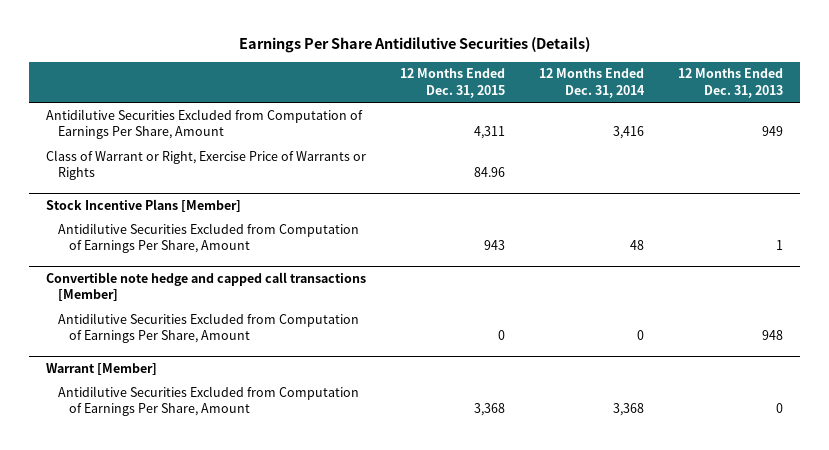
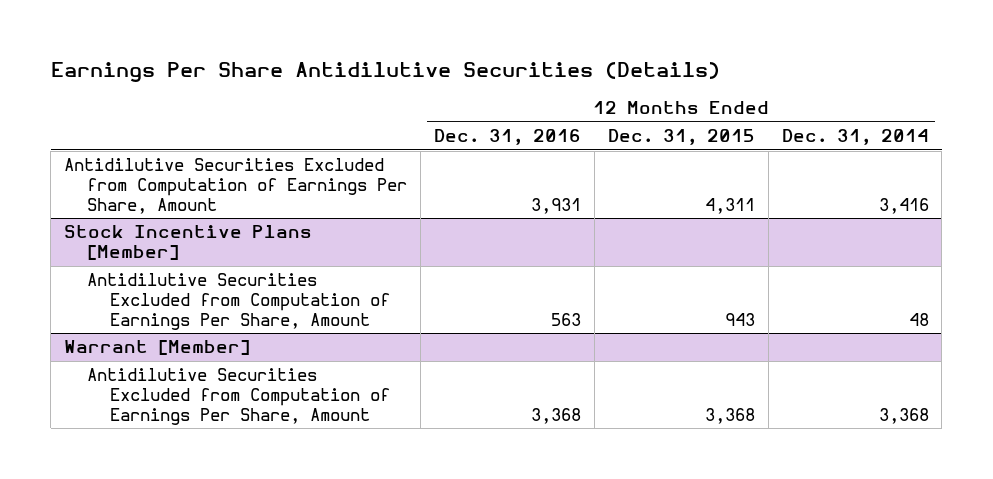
- | 12 Months Ended Dec. 31, 2015 | 12 Months Ended Dec. 31, 2014 | 12 Months Ended Dec. 31, 2013
+ | 12 Months Ended Dec. 31, 2016 | 12 Months Ended Dec. 31, 2015 | 12 Months Ended Dec. 31, 2014
- Class of Warrant or Right, Exercise Price of Warrants or Rights | 84.96 | |
- Convertible note hedge and capped call transactions [Member]
- Antidilutive Securities Excluded from Computation of Earnings Per Share, Amount | 0 | 0 | 948

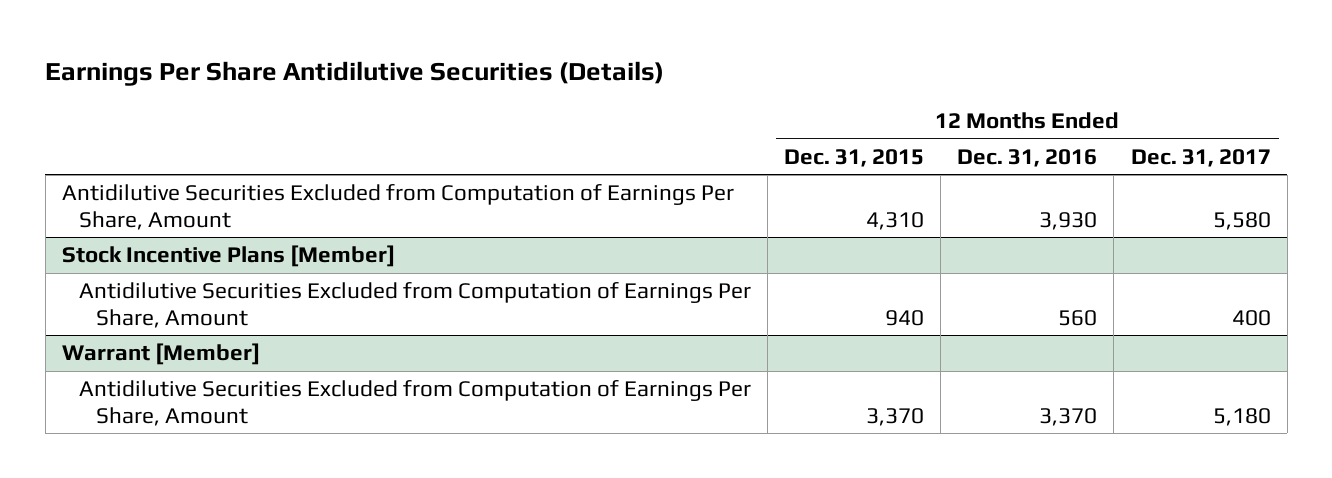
- | 12 Months Ended Dec. 31, 2016 | 12 Months Ended Dec. 31, 2015 | 12 Months Ended Dec. 31, 2014
+ | 12 Months Ended Dec. 31, 2015 | 12 Months Ended Dec. 31, 2016 | 12 Months Ended Dec. 31, 2017
- Antidilutive Securities Excluded from Computation of Earnings Per Share, Amount | 3,931 | 4,311 | 3,416
+ Antidilutive Securities Excluded from Computation of Earnings Per Share, Amount | 4,310 | 3,930 | 5,580
@ Stock Incentive Plans [Member]
- Antidilutive Securities Excluded from Computation of Earnings Per Share, Amount | 563 | 943 | 48
+ Antidilutive Securities Excluded from Computation of Earnings Per Share, Amount | 940 | 560 | 400
@ Warrant [Member]
- Antidilutive Securities Excluded from Computation of Earnings Per Share, Amount | 3,368 | 3,368 | 3,368
+ Antidilutive Securities Excluded from Computation of Earnings Per Share, Amount | 3,370 | 3,370 | 5,180

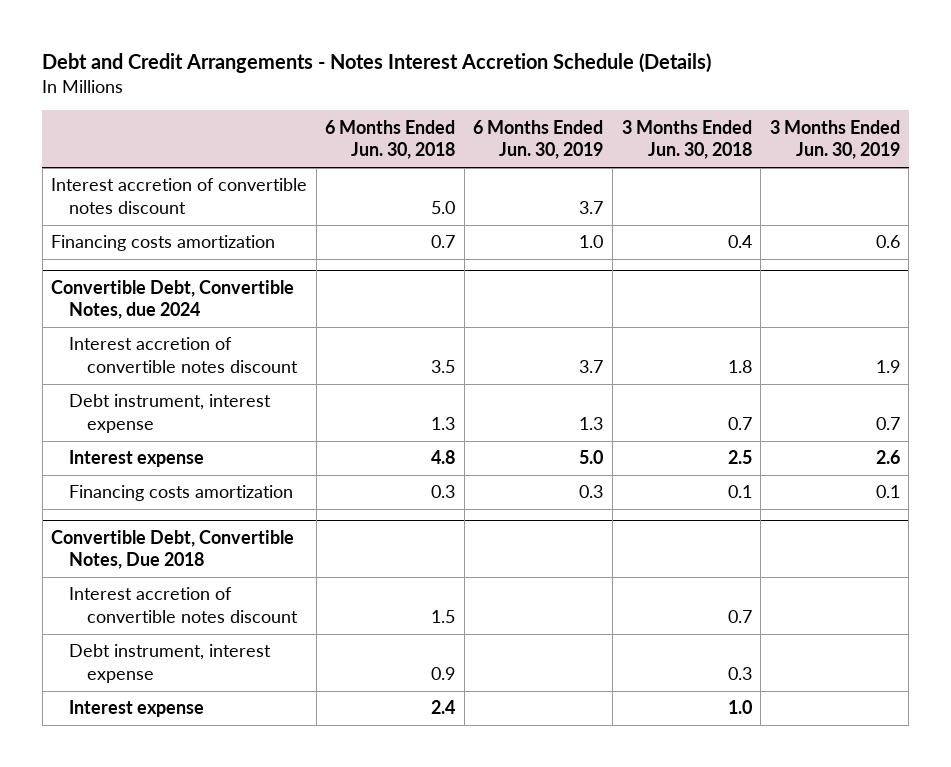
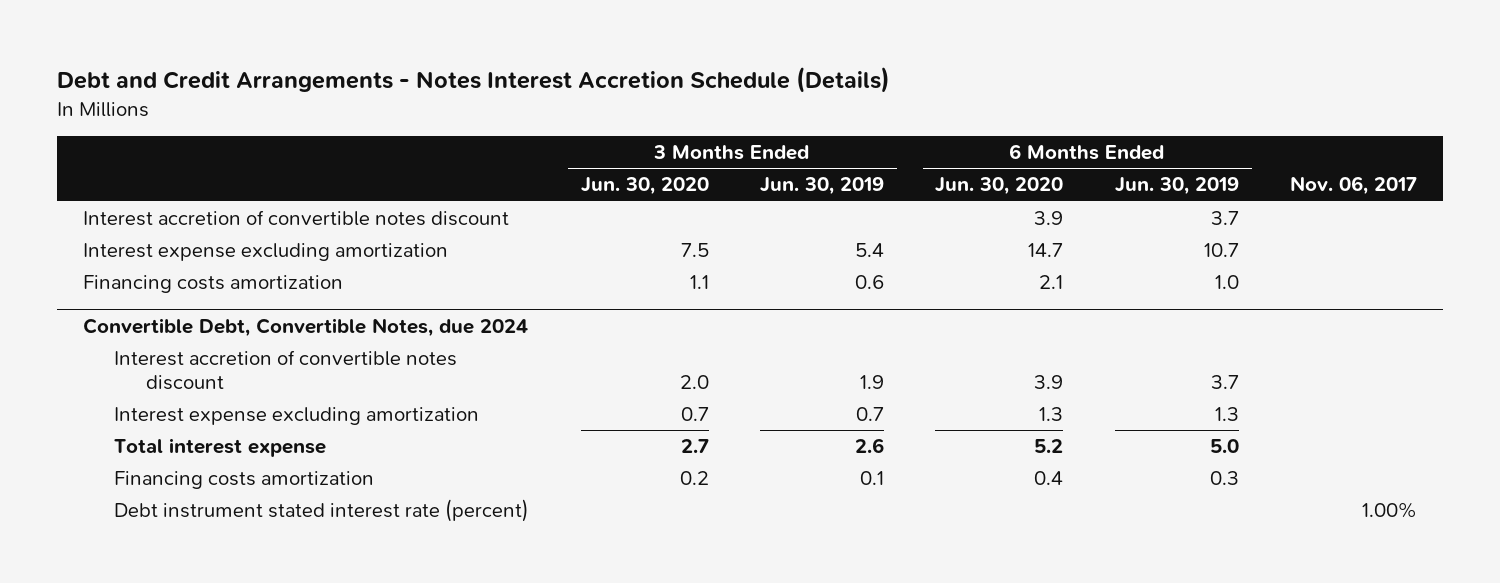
- | 6 Months Ended Jun. 30, 2018 | 6 Months Ended Jun. 30, 2019 | 3 Months Ended Jun. 30, 2018 | 3 Months Ended Jun. 30, 2019
+ | 3 Months Ended Jun. 30, 2020 | 3 Months Ended Jun. 30, 2019 | 6 Months Ended Jun. 30, 2020 | 6 Months Ended Jun. 30, 2019 | Nov. 06, 2017
+ Interest expense excluding amortization | 7.5 | 5.4 | 14.7 | 10.7 |
@ Convertible Debt, Convertible Notes, due 2024
- Debt instrument, interest expense | 1.3 | 1.3 | 0.7 | 0.7
- Interest expense | 4.8 | 5.0 | 2.5 | 2.6
+ Interest expense excluding amortization | 0.7 | 0.7 | 1.3 | 1.3 |
+ Total interest expense | 2.7 | 2.6 | 5.2 | 5.0 |
- Convertible Debt, Convertible Notes, Due 2018
- Interest accretion of convertible notes discount | 1.5 | | 0.7 |
- Debt instrument, interest expense | 0.9 | | 0.3 |
- Interest expense | 2.4 | | 1.0 |
@ Convertible Debt, Convertible Notes, due 2024
+ Debt instrument stated interest rate (percent) | | | | | 1.00%

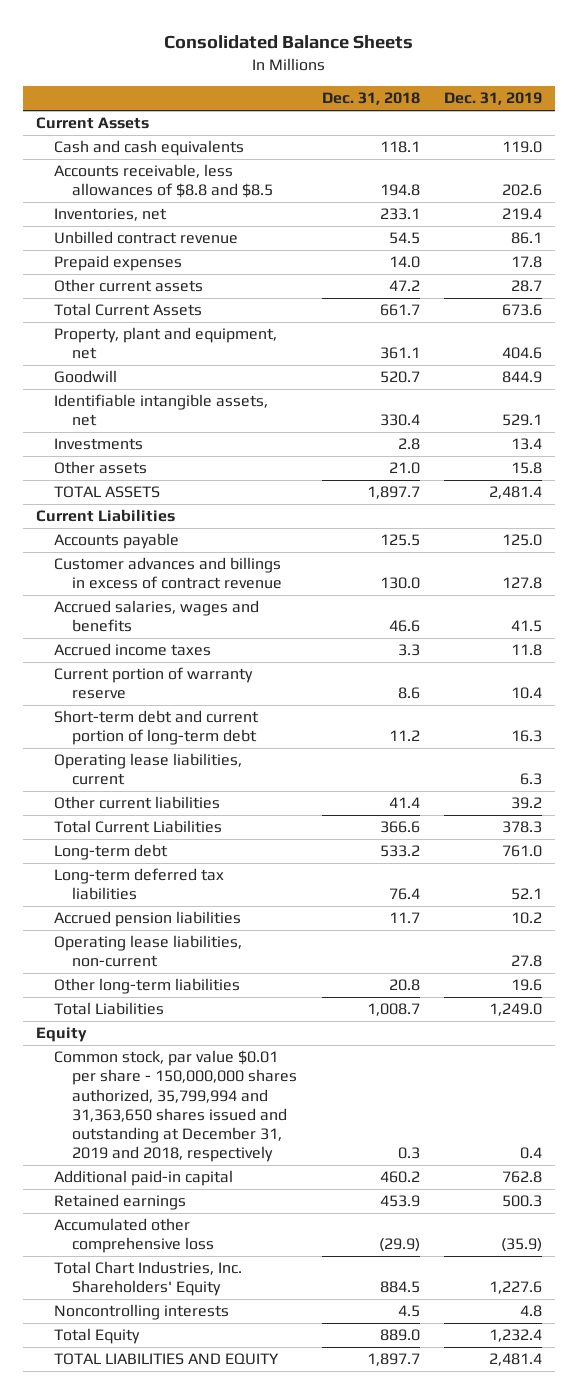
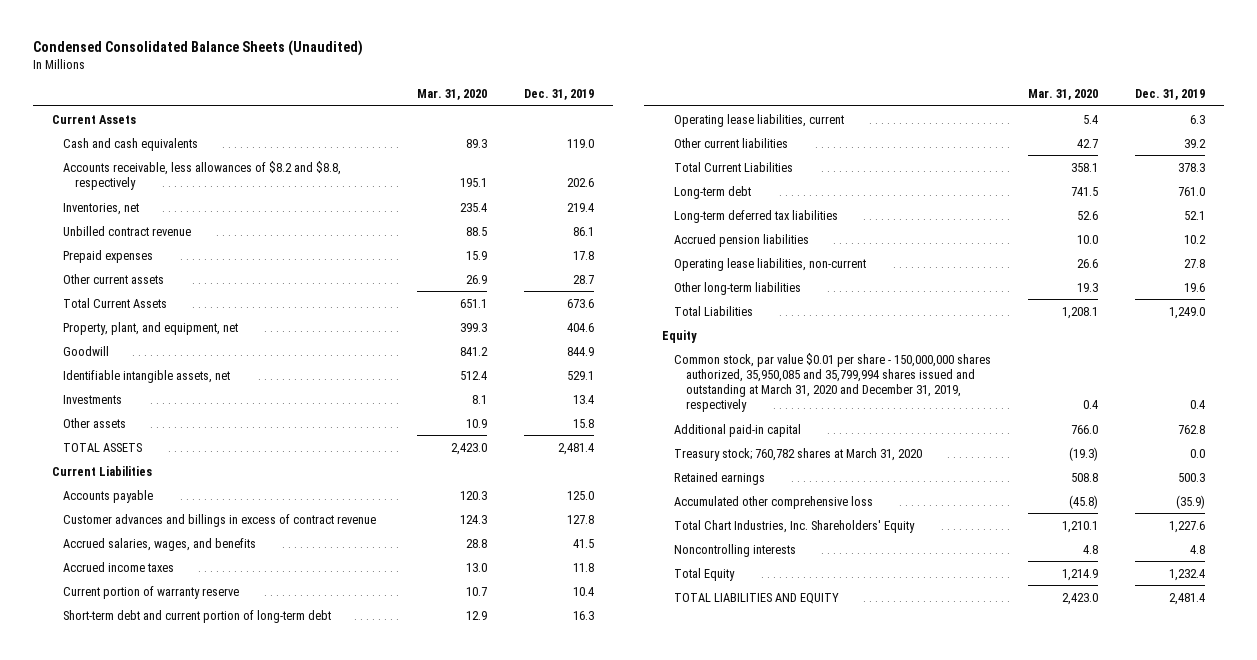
- Consolidated Balance Sheets
+ Condensed Consolidated Balance Sheets (Unaudited)
- | Dec. 31, 2018 | Dec. 31, 2019
+ | Mar. 31, 2020 | Dec. 31, 2019
- Accounts receivable, less allowances of $8.8 and $8.5 | 194.8 | 202.6
+ Accounts receivable, less allowances of $8.2 and $8.8, respectively | 195.1 | 202.6
- Property, plant and equipment, net | 361.1 | 404.6
+ Property, plant, and equipment, net | 399.3 | 404.6
- Accrued salaries, wages and benefits | 46.6 | 41.5
+ Accrued salaries, wages, and benefits | 28.8 | 41.5
- Common stock, par value $0.01 per share - 150,000,000 shares authorized, 35,799,994 and 31,363,650 shares issued and outstanding at December 31, 2019 and 2018, respectively | 0.3 | 0.4
+ Common stock, par value $0.01 per share - 150,000,000 shares authorized, 35,950,085 and 35,799,994 shares issued and outstanding at March 31, 2020 and December 31, 2019, respectively | 0.4 | 0.4
+ Treasury stock; 760,782 shares at March 31, 2020 | (19.3) | 0.0

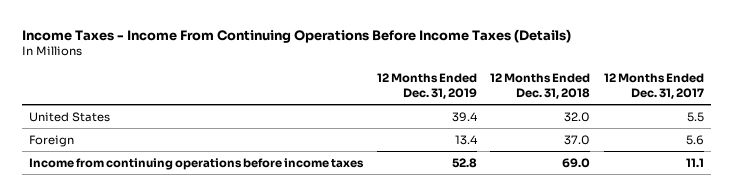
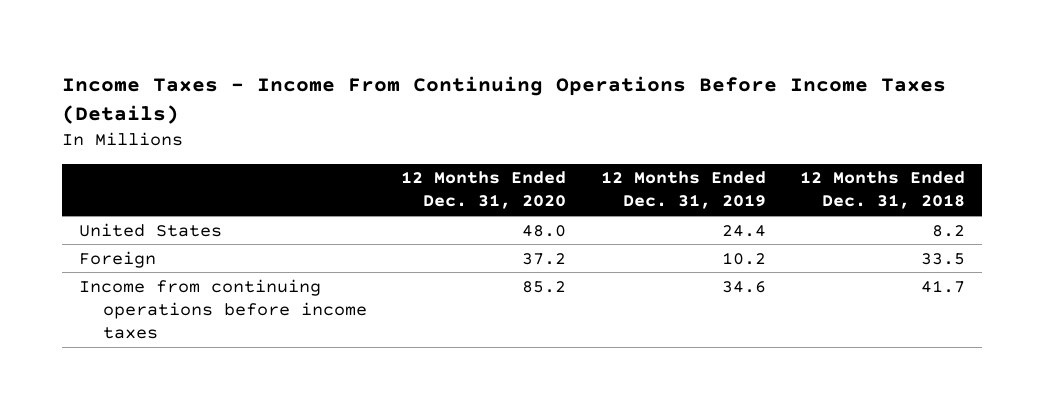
- | 12 Months Ended Dec. 31, 2019 | 12 Months Ended Dec. 31, 2018 | 12 Months Ended Dec. 31, 2017
+ | 12 Months Ended Dec. 31, 2020 | 12 Months Ended Dec. 31, 2019 | 12 Months Ended Dec. 31, 2018
- United States | 39.4 | 32.0 | 5.5
- Foreign | 13.4 | 37.0 | 5.6
- Income from continuing operations before income taxes | 52.8 | 69.0 | 11.1
+ United States | 48.0 | 24.4 | 8.2
+ Foreign | 37.2 | 10.2 | 33.5
+ Income from continuing operations before income taxes | 85.2 | 34.6 | 41.7

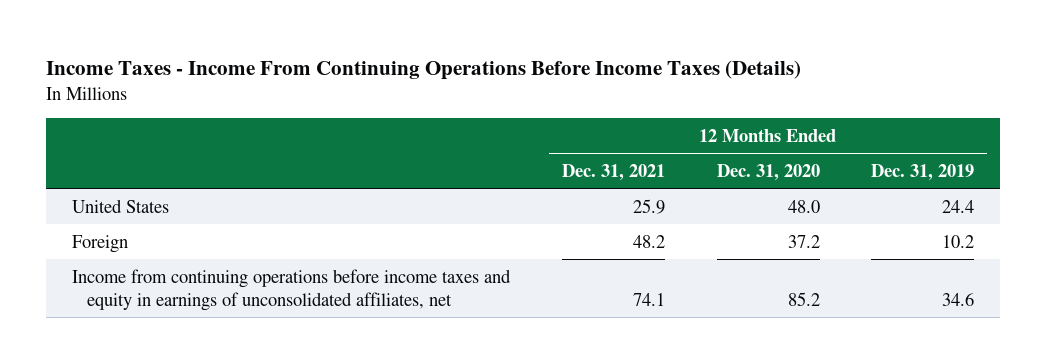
- | 12 Months Ended Dec. 31, 2020 | 12 Months Ended Dec. 31, 2019 | 12 Months Ended Dec. 31, 2018
+ | 12 Months Ended Dec. 31, 2021 | 12 Months Ended Dec. 31, 2020 | 12 Months Ended Dec. 31, 2019
- Income from continuing operations before income taxes | 85.2 | 34.6 | 41.7
+ Income from continuing operations before income taxes and equity in earnings of unconsolidated affiliates, net | 74.1 | 85.2 | 34.6

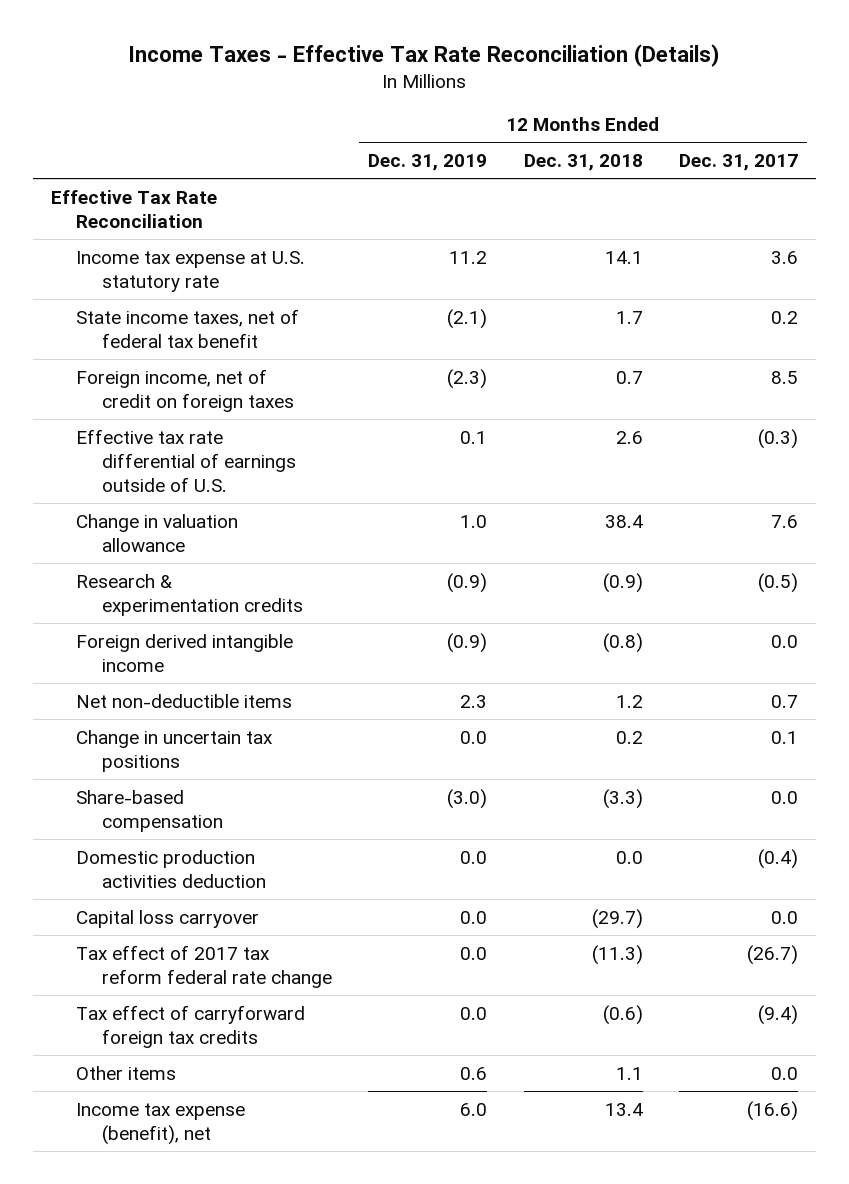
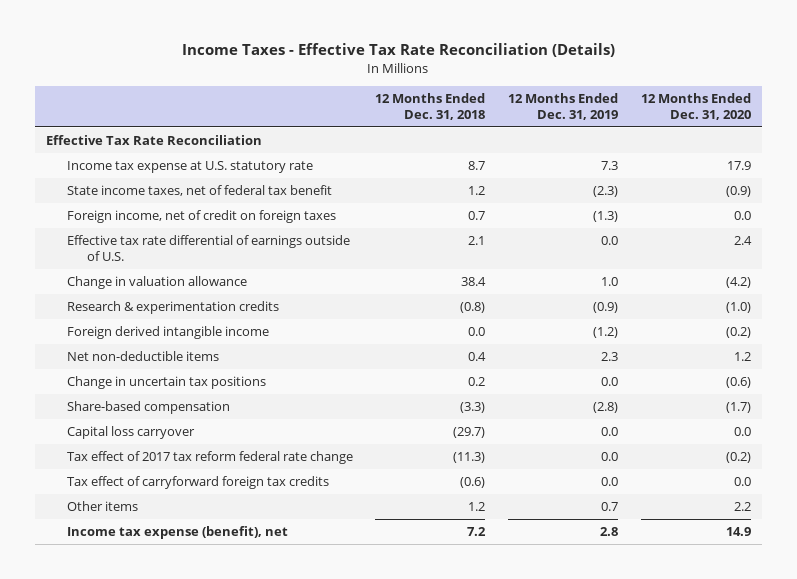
- | 12 Months Ended Dec. 31, 2019 | 12 Months Ended Dec. 31, 2018 | 12 Months Ended Dec. 31, 2017
+ | 12 Months Ended Dec. 31, 2018 | 12 Months Ended Dec. 31, 2019 | 12 Months Ended Dec. 31, 2020
- Income tax expense at U.S. statutory rate | 11.2 | 14.1 | 3.6
- State income taxes, net of federal tax benefit | (2.1) | 1.7 | 0.2
- Foreign income, net of credit on foreign taxes | (2.3) | 0.7 | 8.5
- Effective tax rate differential of earnings outside of U.S. | 0.1 | 2.6 | (0.3)
+ Income tax expense at U.S. statutory rate | 8.7 | 7.3 | 17.9
+ State income taxes, net of federal tax benefit | 1.2 | (2.3) | (0.9)
+ Foreign income, net of credit on foreign taxes | 0.7 | (1.3) | 0.0
+ Effective tax rate differential of earnings outside of U.S. | 2.1 | 0.0 | 2.4
- Research & experimentation credits | (0.9) | (0.9) | (0.5)
- Foreign derived intangible income | (0.9) | (0.8) | 0.0
- Net non-deductible items | 2.3 | 1.2 | 0.7
+ Research & experimentation credits | (0.8) | (0.9) | (1.0)
+ Foreign derived intangible income | 0.0 | (1.2) | (0.2)
+ Net non-deductible items | 0.4 | 2.3 | 1.2
- Share-based compensation | (3.0) | (3.3) | 0.0
- Domestic production activities deduction | 0.0 | 0.0 | (0.4)
+ Share-based compensation | (3.3) | (2.8) | (1.7)
- Other items | 0.6 | 1.1 | 0.0
- Income tax expense (benefit), net | 6.0 | 13.4 | (16.6)
+ Other items | 1.2 | 0.7 | 2.2
+ Income tax expense (benefit), net | 7.2 | 2.8 | 14.9

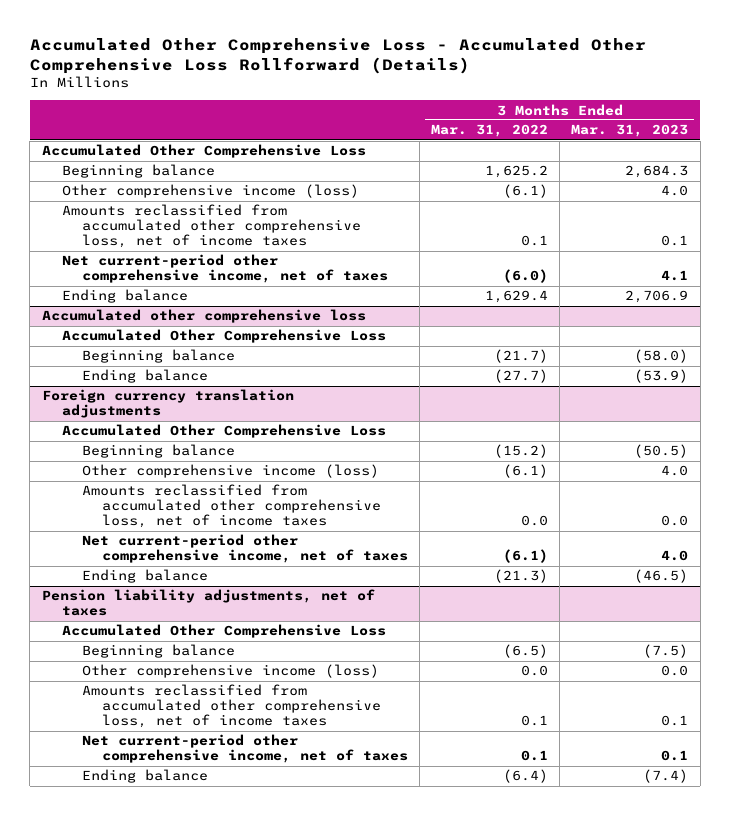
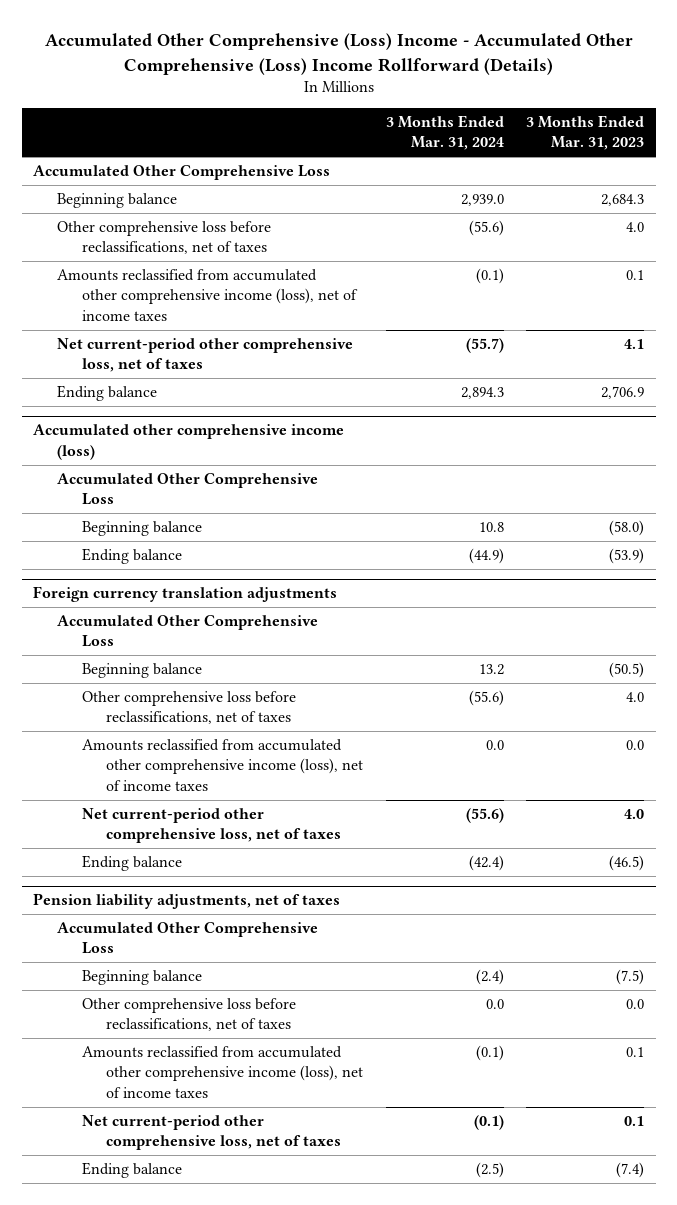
- Accumulated Other Comprehensive Loss - Accumulated Other Comprehensive Loss Rollforward (Details)
+ Accumulated Other Comprehensive (Loss) Income - Accumulated Other Comprehensive (Loss) Income Rollforward (Details)
- | 3 Months Ended Mar. 31, 2022 | 3 Months Ended Mar. 31, 2023
+ | 3 Months Ended Mar. 31, 2024 | 3 Months Ended Mar. 31, 2023
- Other comprehensive income (loss) | (6.1) | 4.0
- Amounts reclassified from accumulated other comprehensive loss, net of income taxes | 0.1 | 0.1
- Net current-period other comprehensive income, net of taxes | (6.0) | 4.1
+ Other comprehensive loss before reclassifications, net of taxes | (55.6) | 4.0
+ Amounts reclassified from accumulated other comprehensive income (loss), net of income taxes | (0.1) | 0.1
+ Net current-period other comprehensive loss, net of taxes | (55.7) | 4.1
- Accumulated other comprehensive loss
+ Accumulated other comprehensive income (loss)
@ Foreign currency translation adjustments
- Other comprehensive income (loss) | (6.1) | 4.0
- Amounts reclassified from accumulated other comprehensive loss, net of income taxes | 0.0 | 0.0
- Net current-period other comprehensive income, net of taxes | (6.1) | 4.0
+ Other comprehensive loss before reclassifications, net of taxes | (55.6) | 4.0
+ Amounts reclassified from accumulated other comprehensive income (loss), net of income taxes | 0.0 | 0.0
+ Net current-period other comprehensive loss, net of taxes | (55.6) | 4.0
@ Pension liability adjustments, net of taxes
- Other comprehensive income (loss) | 0.0 | 0.0
- Amounts reclassified from accumulated other comprehensive loss, net of income taxes | 0.1 | 0.1
- Net current-period other comprehensive income, net of taxes | 0.1 | 0.1
+ Other comprehensive loss before reclassifications, net of taxes | 0.0 | 0.0
+ Amounts reclassified from accumulated other comprehensive income (loss), net of income taxes | (0.1) | 0.1
+ Net current-period other comprehensive loss, net of taxes | (0.1) | 0.1

